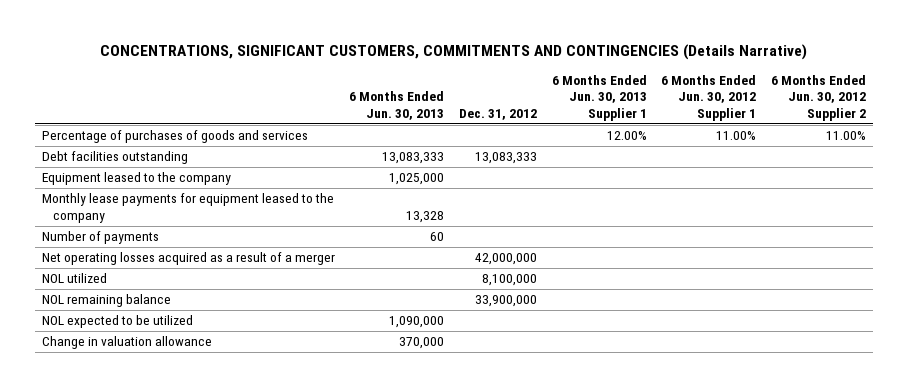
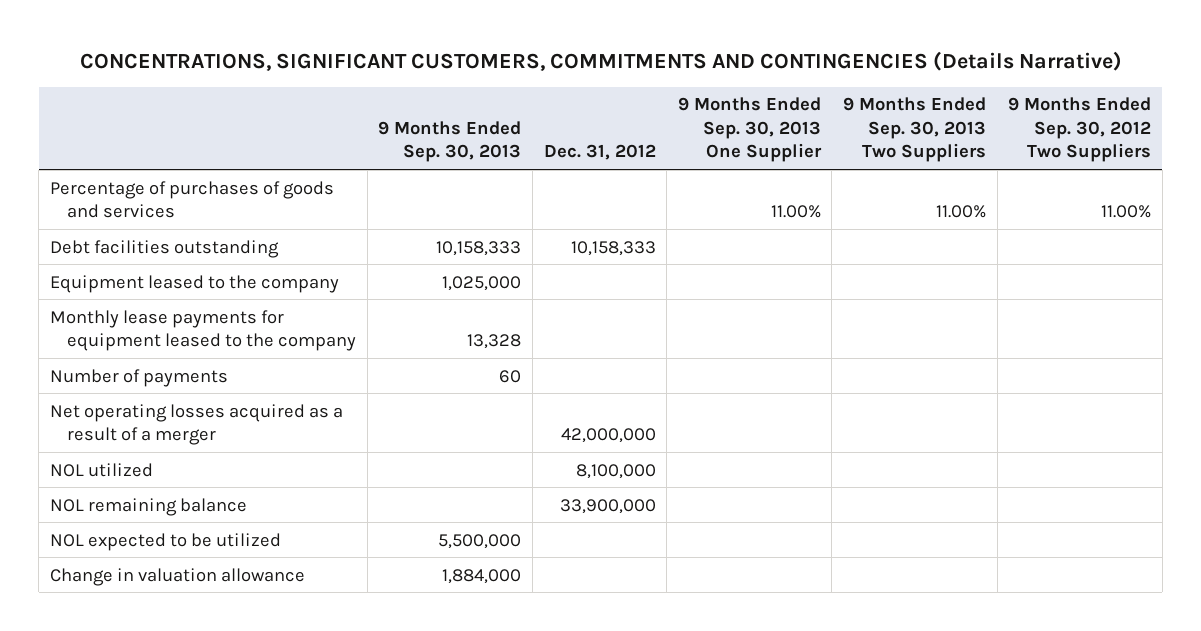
- | 6 Months Ended Jun. 30, 2013 | Dec. 31, 2012 | 6 Months Ended Jun. 30, 2013 Supplier 1 | 6 Months Ended Jun. 30, 2012 Supplier 1 | 6 Months Ended Jun. 30, 2012 Supplier 2
+ | 9 Months Ended Sep. 30, 2013 | Dec. 31, 2012 | 9 Months Ended Sep. 30, 2013 One Supplier | 9 Months Ended Sep. 30, 2013 Two Suppliers | 9 Months Ended Sep. 30, 2012 Two Suppliers
- Debt facilities outstanding | 13,083,333 | 13,083,333 | | |
+ Debt facilities outstanding | 10,158,333 | 10,158,333 | | |

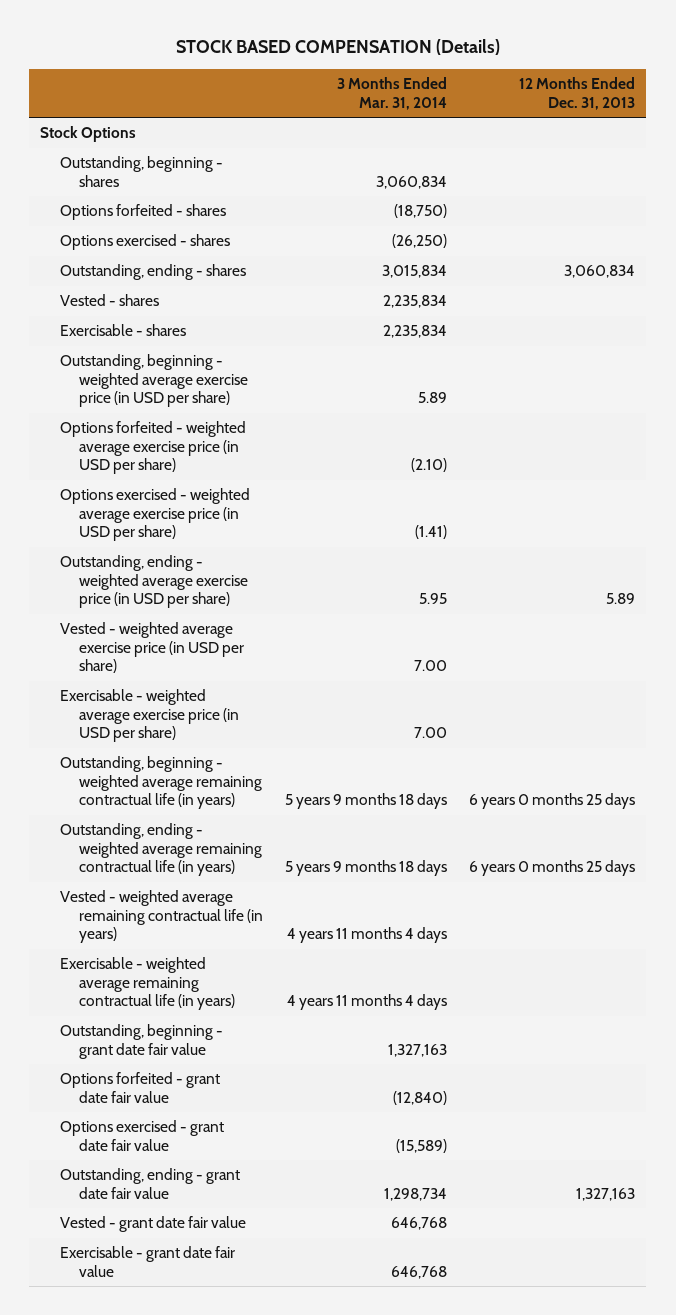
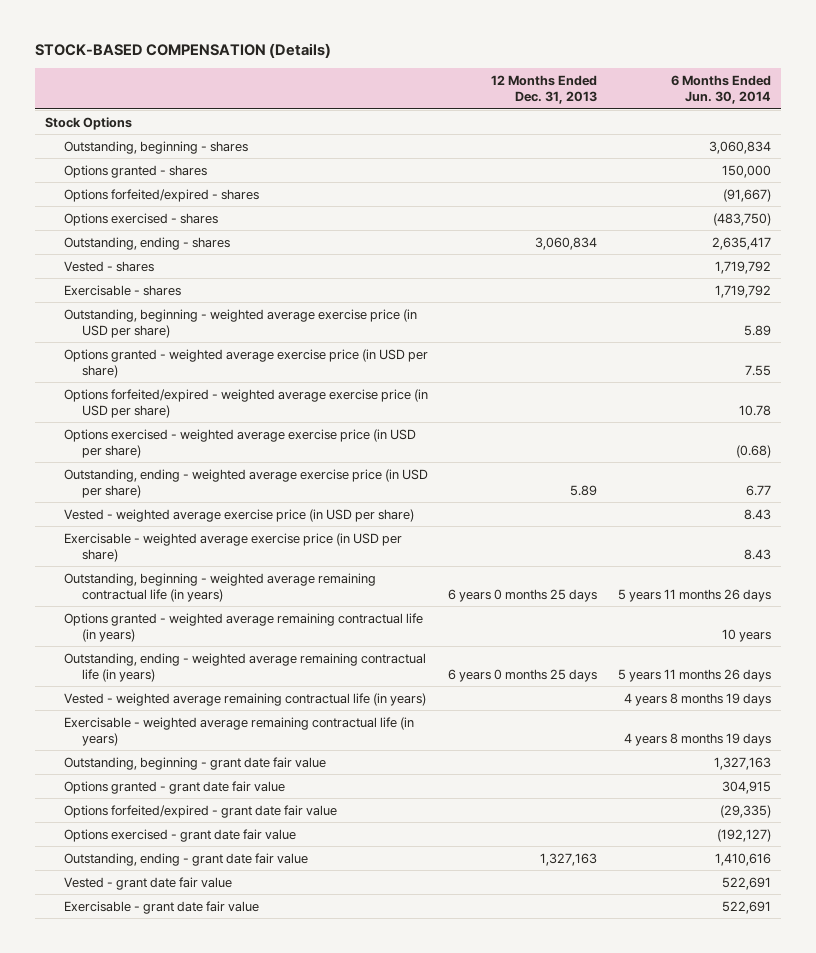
- STOCK BASED COMPENSATION (Details)
+ STOCK-BASED COMPENSATION (Details)
- | 3 Months Ended Mar. 31, 2014 | 12 Months Ended Dec. 31, 2013
+ | 12 Months Ended Dec. 31, 2013 | 6 Months Ended Jun. 30, 2014
- Options forfeited - shares | (18,750) |
+ Options granted - shares | | 150,000
+ Options forfeited/expired - shares | | (91,667)
- Options forfeited - weighted average exercise price (in USD per share) | (2.10) |
+ Options granted - weighted average exercise price (in USD per share) | | 7.55
+ Options forfeited/expired - weighted average exercise price (in USD per share) | | 10.78
+ Options granted - weighted average remaining contractual life (in years) | | 10 years
- Options forfeited - grant date fair value | (12,840) |
+ Options granted - grant date fair value | | 304,915
+ Options forfeited/expired - grant date fair value | | (29,335)

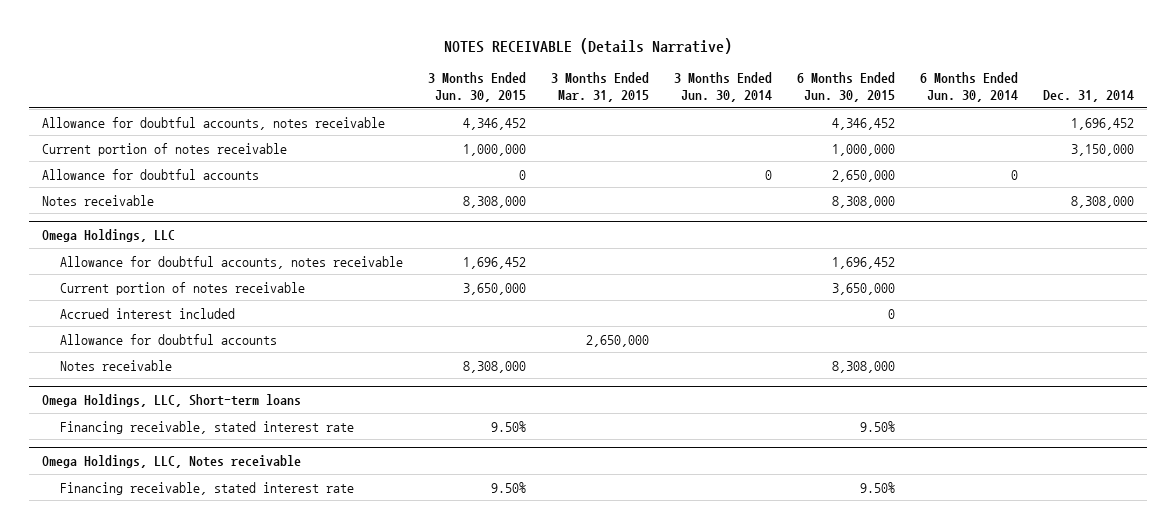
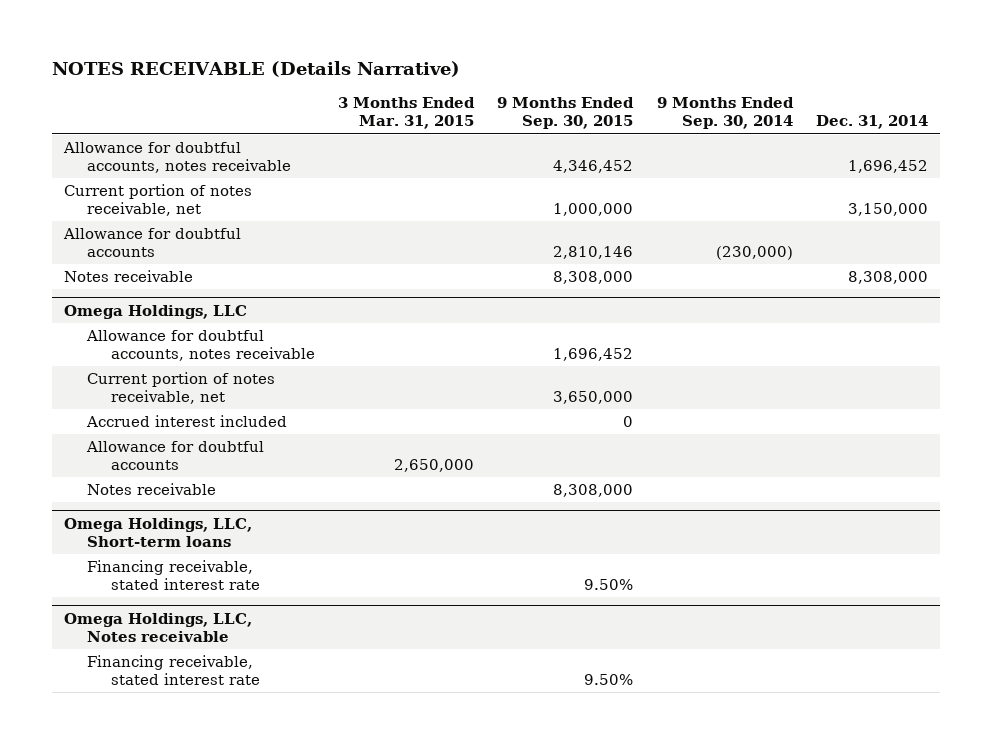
- | 3 Months Ended Jun. 30, 2015 | 3 Months Ended Mar. 31, 2015 | 3 Months Ended Jun. 30, 2014 | 6 Months Ended Jun. 30, 2015 | 6 Months Ended Jun. 30, 2014 | Dec. 31, 2014
+ | 3 Months Ended Mar. 31, 2015 | 9 Months Ended Sep. 30, 2015 | 9 Months Ended Sep. 30, 2014 | Dec. 31, 2014
- Current portion of notes receivable | 1,000,000 | | | 1,000,000 | | 3,150,000
+ Current portion of notes receivable, net | | 1,000,000 | | 3,150,000
@ Omega Holdings, LLC
- Current portion of notes receivable | 3,650,000 | | | 3,650,000 | |
+ Current portion of notes receivable, net | | 3,650,000 | |

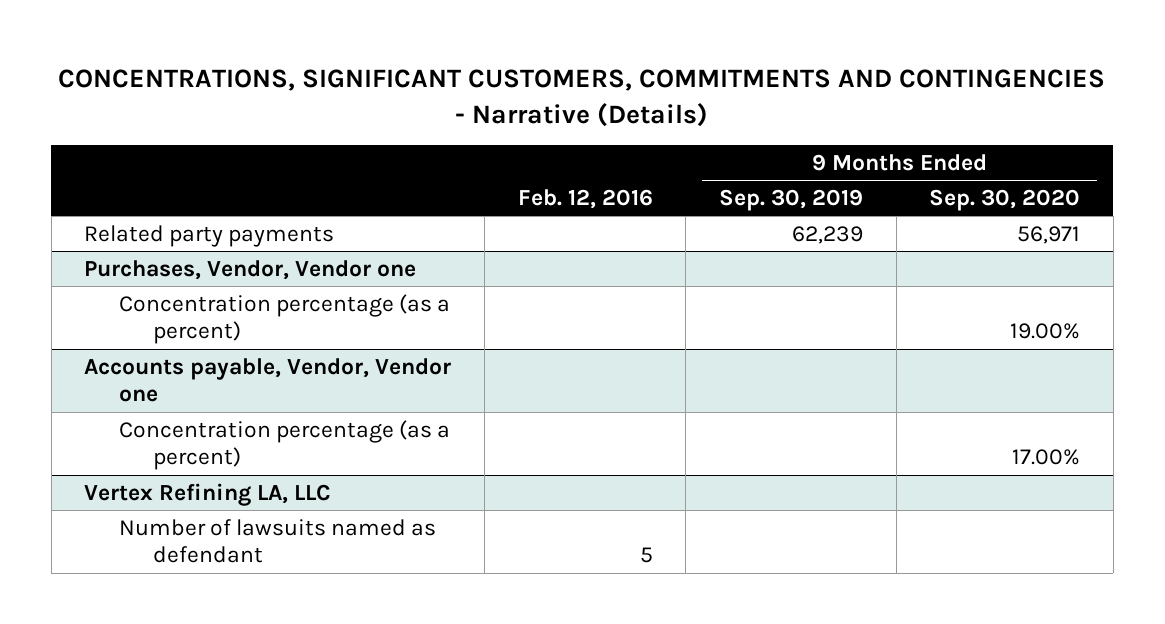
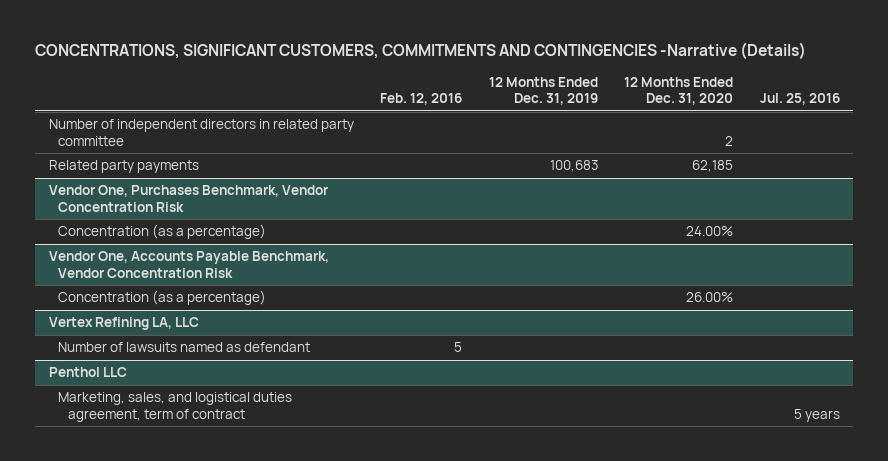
- CONCENTRATIONS, SIGNIFICANT CUSTOMERS, COMMITMENTS AND CONTINGENCIES - Narrative (Details)
+ CONCENTRATIONS, SIGNIFICANT CUSTOMERS, COMMITMENTS AND CONTINGENCIES -Narrative (Details)
- | Feb. 12, 2016 | 9 Months Ended Sep. 30, 2019 | 9 Months Ended Sep. 30, 2020
+ | Feb. 12, 2016 | 12 Months Ended Dec. 31, 2019 | 12 Months Ended Dec. 31, 2020 | Jul. 25, 2016
+ Number of independent directors in related party committee | | | 2 |
- Purchases, Vendor, Vendor one
- Concentration percentage (as a percent) | | | 19.00%
- Accounts payable, Vendor, Vendor one
- Concentration percentage (as a percent) | | | 17.00%
+ Vendor One, Purchases Benchmark, Vendor Concentration Risk
+ Concentration (as a percentage) | | | 24.00% |
+ Vendor One, Accounts Payable Benchmark, Vendor Concentration Risk
+ Concentration (as a percentage) | | | 26.00% |
+ Penthol LLC
+ Marketing, sales, and logistical duties agreement, term of contract | | | | 5 years

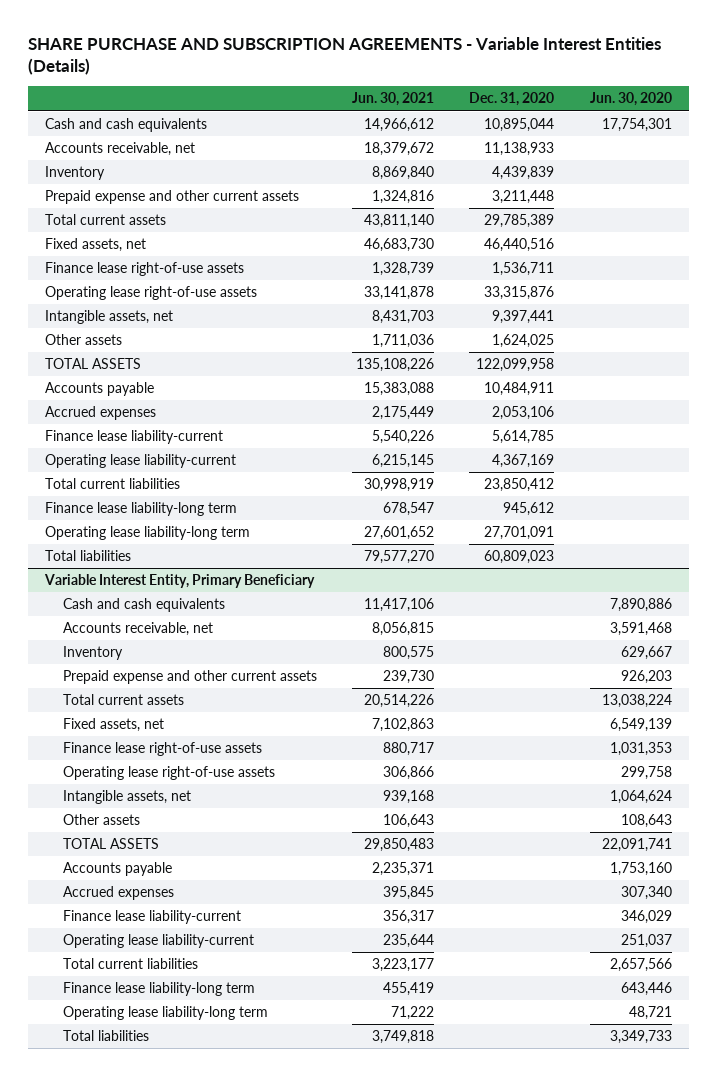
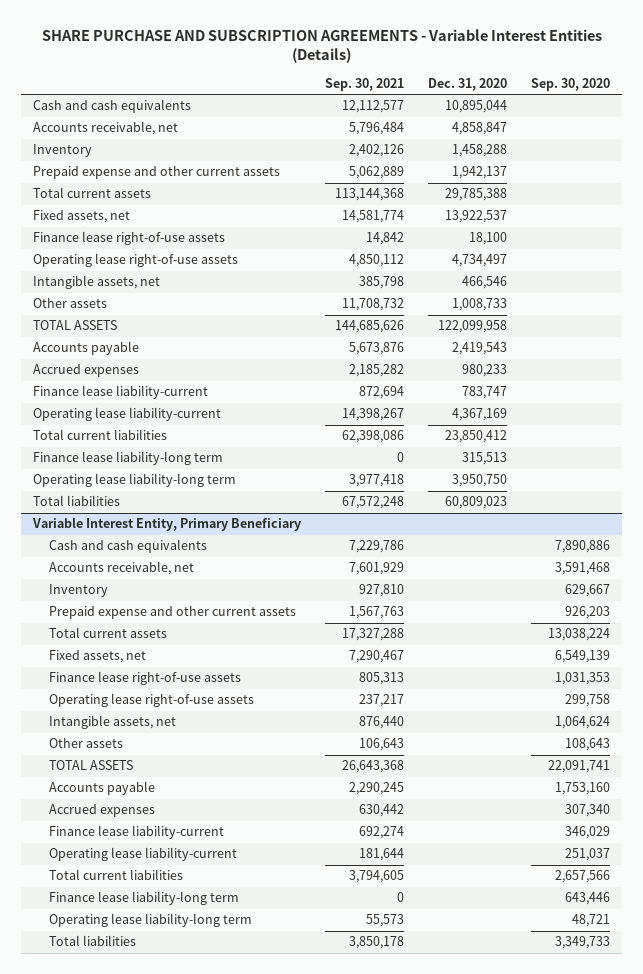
- | Jun. 30, 2021 | Dec. 31, 2020 | Jun. 30, 2020
+ | Sep. 30, 2021 | Dec. 31, 2020 | Sep. 30, 2020
- Accounts receivable, net | 18,379,672 | 11,138,933 |
- Inventory | 8,869,840 | 4,439,839 |
- Prepaid expense and other current assets | 1,324,816 | 3,211,448 |
- Total current assets | 43,811,140 | 29,785,389 |
- Fixed assets, net | 46,683,730 | 46,440,516 |
- Finance lease right-of-use assets | 1,328,739 | 1,536,711 |
- Operating lease right-of-use assets | 33,141,878 | 33,315,876 |
- Intangible assets, net | 8,431,703 | 9,397,441 |
- Other assets | 1,711,036 | 1,624,025 |
+ Accounts receivable, net | 5,796,484 | 4,858,847 |
+ Inventory | 2,402,126 | 1,458,288 |
+ Prepaid expense and other current assets | 5,062,889 | 1,942,137 |
+ Total current assets | 113,144,368 | 29,785,388 |
+ Fixed assets, net | 14,581,774 | 13,922,537 |
+ Finance lease right-of-use assets | 14,842 | 18,100 |
+ Operating lease right-of-use assets | 4,850,112 | 4,734,497 |
+ Intangible assets, net | 385,798 | 466,546 |
+ Other assets | 11,708,732 | 1,008,733 |
- Accounts payable | 15,383,088 | 10,484,911 |
- Accrued expenses | 2,175,449 | 2,053,106 |
- Finance lease liability-current | 5,540,226 | 5,614,785 |
+ Accounts payable | 5,673,876 | 2,419,543 |
+ Accrued expenses | 2,185,282 | 980,233 |
+ Finance lease liability-current | 872,694 | 783,747 |
- Finance lease liability-long term | 678,547 | 945,612 |
- Operating lease liability-long term | 27,601,652 | 27,701,091 |
+ Finance lease liability-long term | 0 | 315,513 |
+ Operating lease liability-long term | 3,977,418 | 3,950,750 |

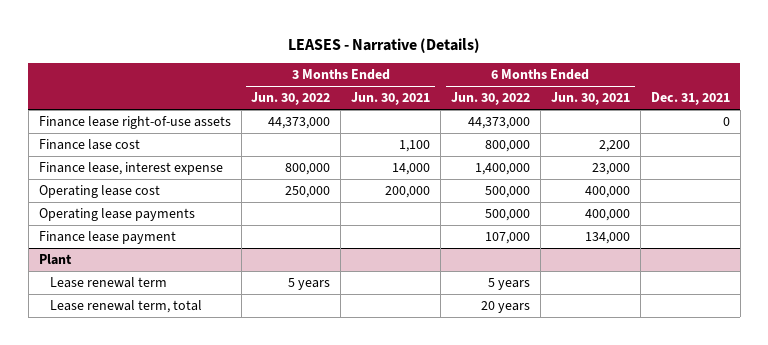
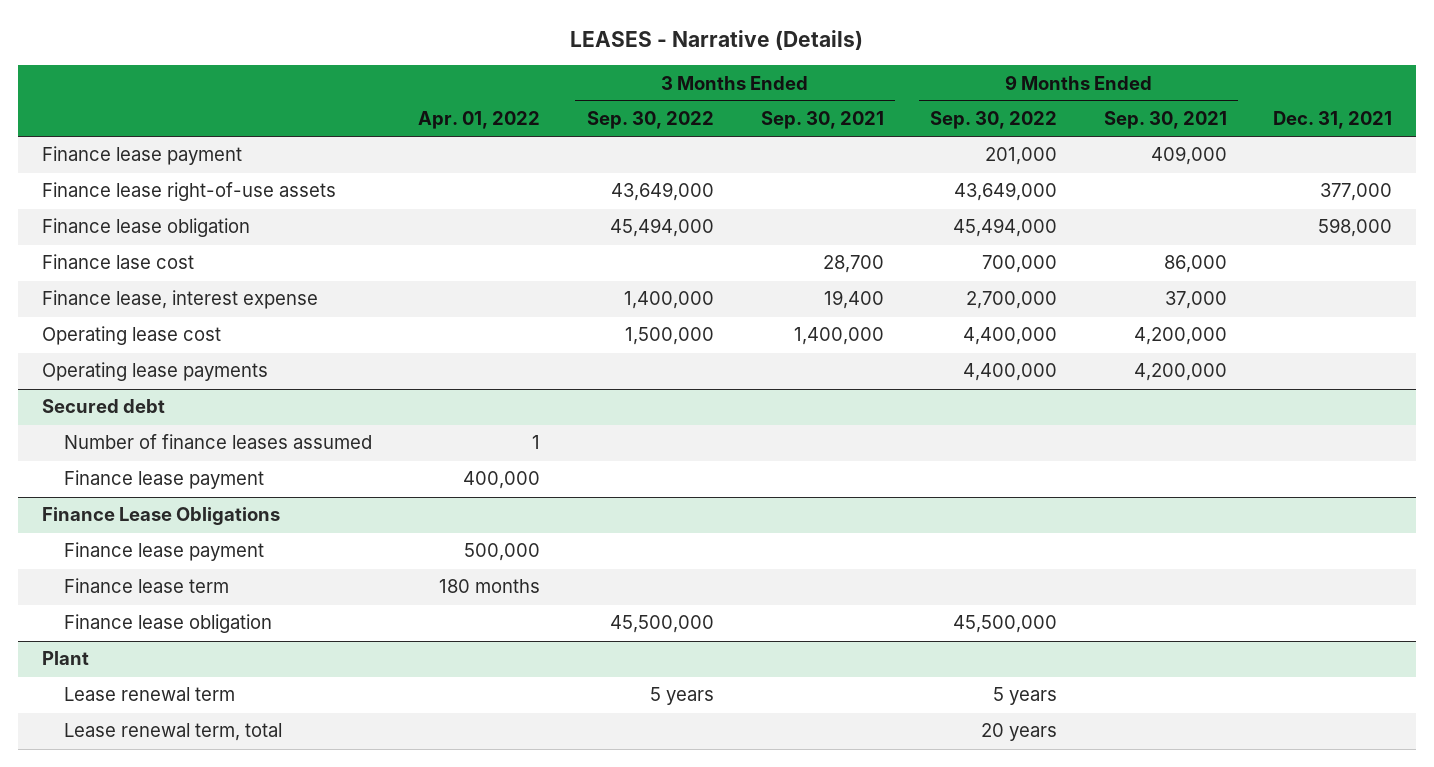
- | 3 Months Ended Jun. 30, 2022 | 3 Months Ended Jun. 30, 2021 | 6 Months Ended Jun. 30, 2022 | 6 Months Ended Jun. 30, 2021 | Dec. 31, 2021
+ | Apr. 01, 2022 | 3 Months Ended Sep. 30, 2022 | 3 Months Ended Sep. 30, 2021 | 9 Months Ended Sep. 30, 2022 | 9 Months Ended Sep. 30, 2021 | Dec. 31, 2021
- Finance lease right-of-use assets | 44,373,000 | | 44,373,000 | | 0
moved up: Finance lease payment | | | | 201,000 | 409,000 |
+ Finance lease right-of-use assets | | 43,649,000 | | 43,649,000 | | 377,000
+ Finance lease obligation | | 45,494,000 | | 45,494,000 | | 598,000
+ Secured debt
+ Number of finance leases assumed | 1 | | | | |
+ Finance lease payment | 400,000 | | | | |
+ Finance Lease Obligations
+ Finance lease payment | 500,000 | | | | |
+ Finance lease term | 180 months | | | | |
+ Finance lease obligation | | 45,500,000 | | 45,500,000 | |

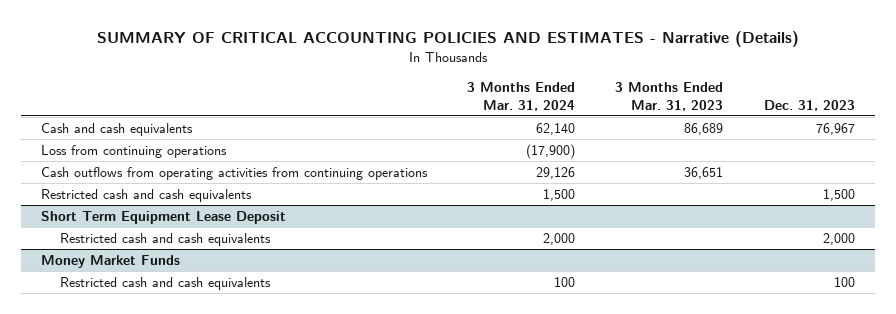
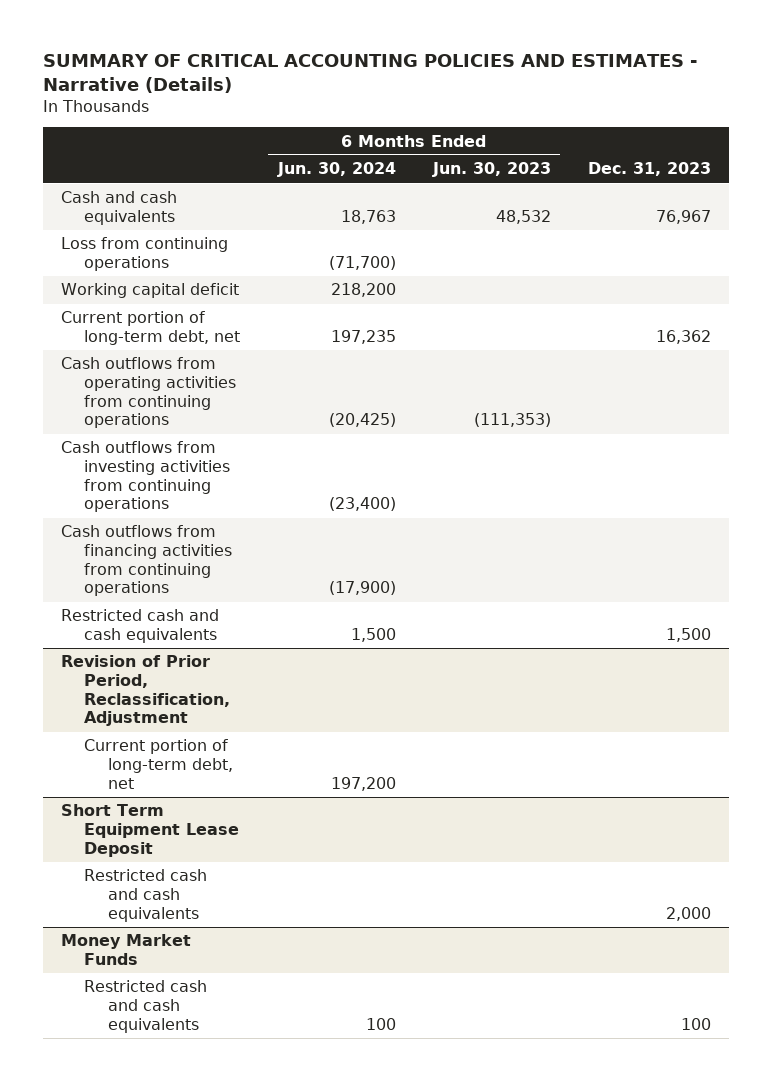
- | 3 Months Ended Mar. 31, 2024 | 3 Months Ended Mar. 31, 2023 | Dec. 31, 2023
+ | 6 Months Ended Jun. 30, 2024 | 6 Months Ended Jun. 30, 2023 | Dec. 31, 2023
+ Working capital deficit | 218,200 | |
+ Current portion of long-term debt, net | 197,235 | | 16,362
+ Cash outflows from investing activities from continuing operations | (23,400) | |
+ Cash outflows from financing activities from continuing operations | (17,900) | |
+ Revision of Prior Period, Reclassification, Adjustment
+ Current portion of long-term debt, net | 197,200 | |

